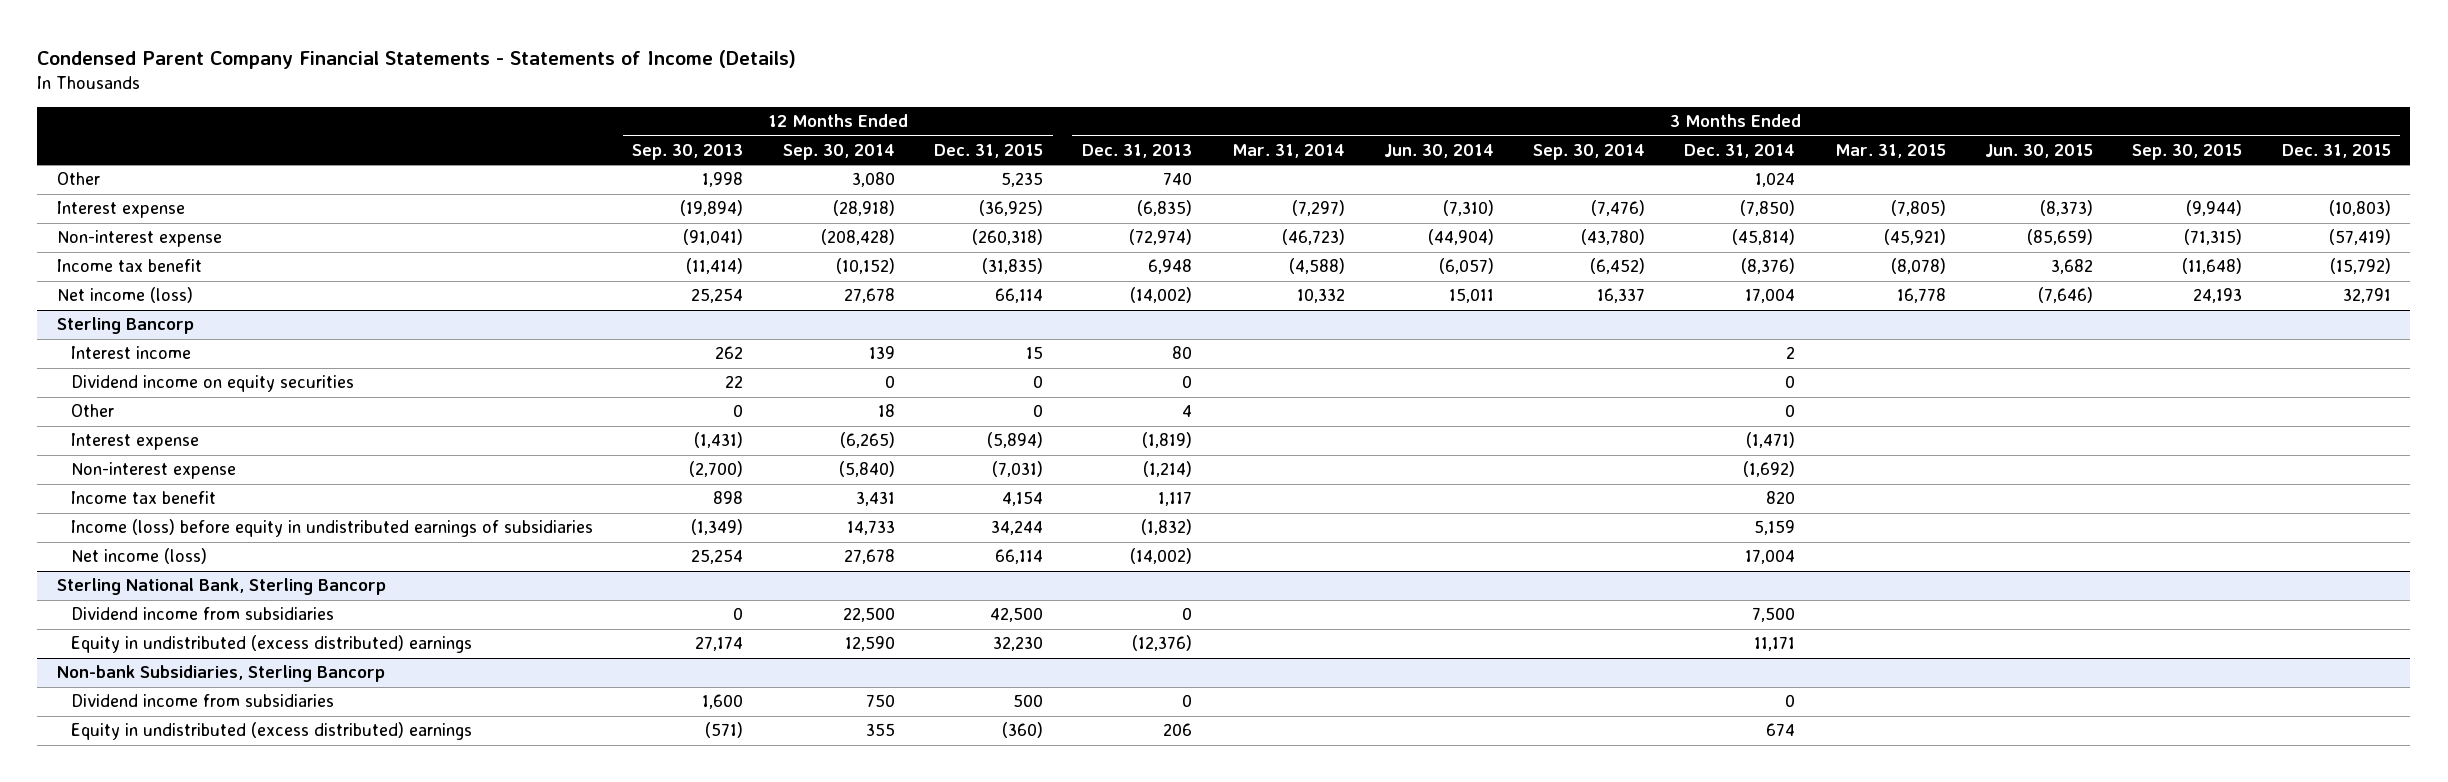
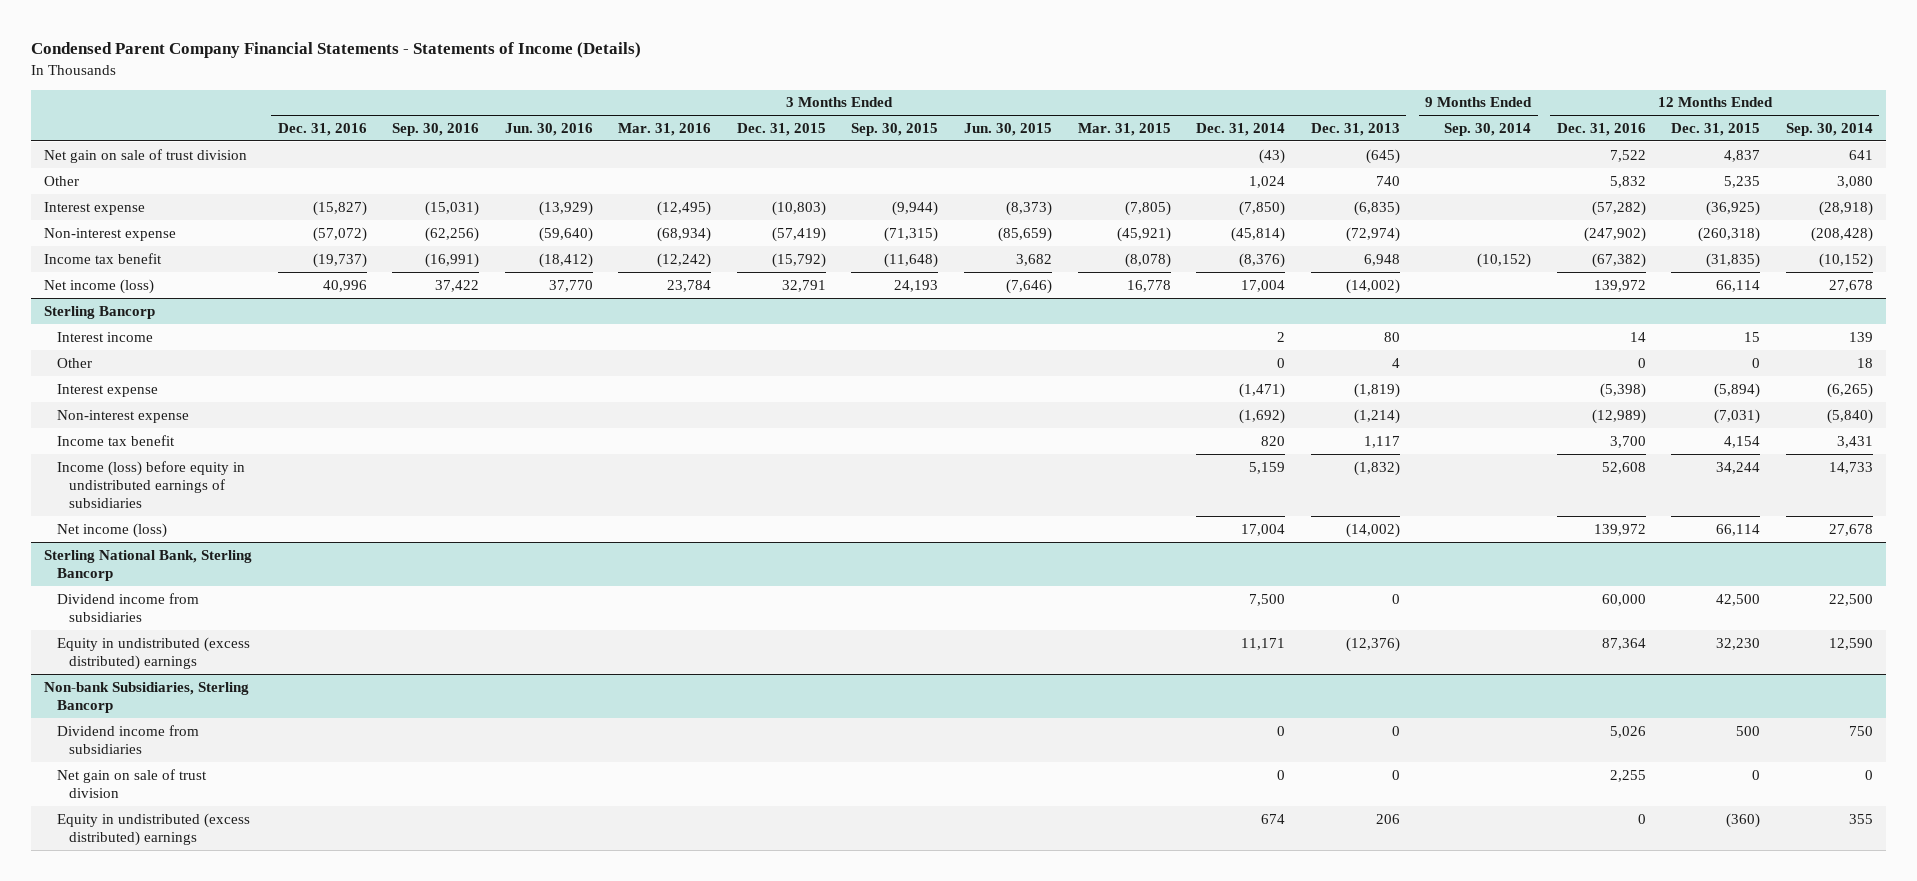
- | 12 Months Ended Sep. 30, 2013 | 12 Months Ended Sep. 30, 2014 | 12 Months Ended Dec. 31, 2015 | 3 Months Ended Dec. 31, 2013 | 3 Months Ended Mar. 31, 2014 | 3 Months Ended Jun. 30, 2014 | 3 Months Ended Sep. 30, 2014 | 3 Months Ended Dec. 31, 2014 | 3 Months Ended Mar. 31, 2015 | 3 Months Ended Jun. 30, 2015 | 3 Months Ended Sep. 30, 2015 | 3 Months Ended Dec. 31, 2015
+ | 3 Months Ended Dec. 31, 2016 | 3 Months Ended Sep. 30, 2016 | 3 Months Ended Jun. 30, 2016 | 3 Months Ended Mar. 31, 2016 | 3 Months Ended Dec. 31, 2015 | 3 Months Ended Sep. 30, 2015 | 3 Months Ended Jun. 30, 2015 | 3 Months Ended Mar. 31, 2015 | 3 Months Ended Dec. 31, 2014 | 3 Months Ended Dec. 31, 2013 | 9 Months Ended Sep. 30, 2014 | 12 Months Ended Dec. 31, 2016 | 12 Months Ended Dec. 31, 2015 | 12 Months Ended Sep. 30, 2014
+ Net gain on sale of trust division | | | | | | | | | (43) | (645) | | 7,522 | 4,837 | 641
@ Sterling Bancorp
- Dividend income on equity securities | 22 | 0 | 0 | 0 | | | | 0 | | | |
@ Non-bank Subsidiaries, Sterling Bancorp
+ Net gain on sale of trust division | | | | | | | | | 0 | 0 | | 2,255 | 0 | 0

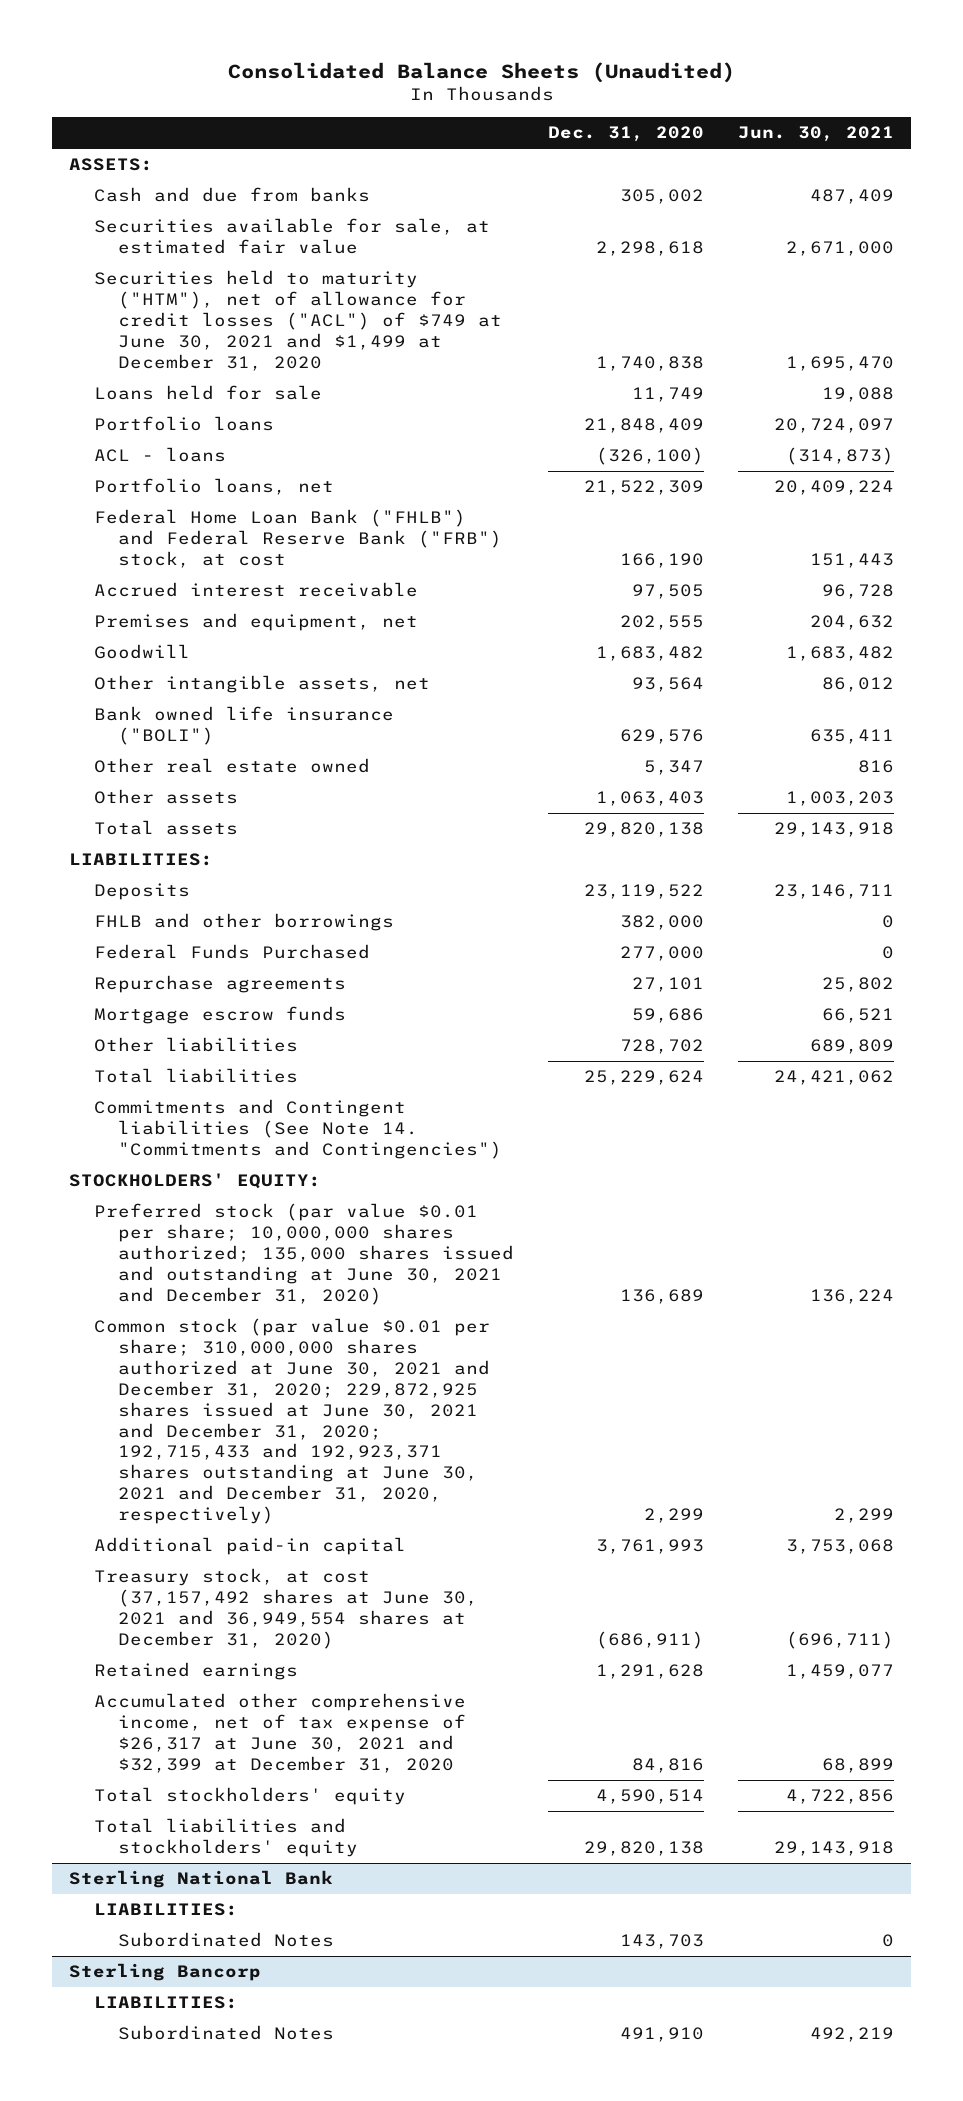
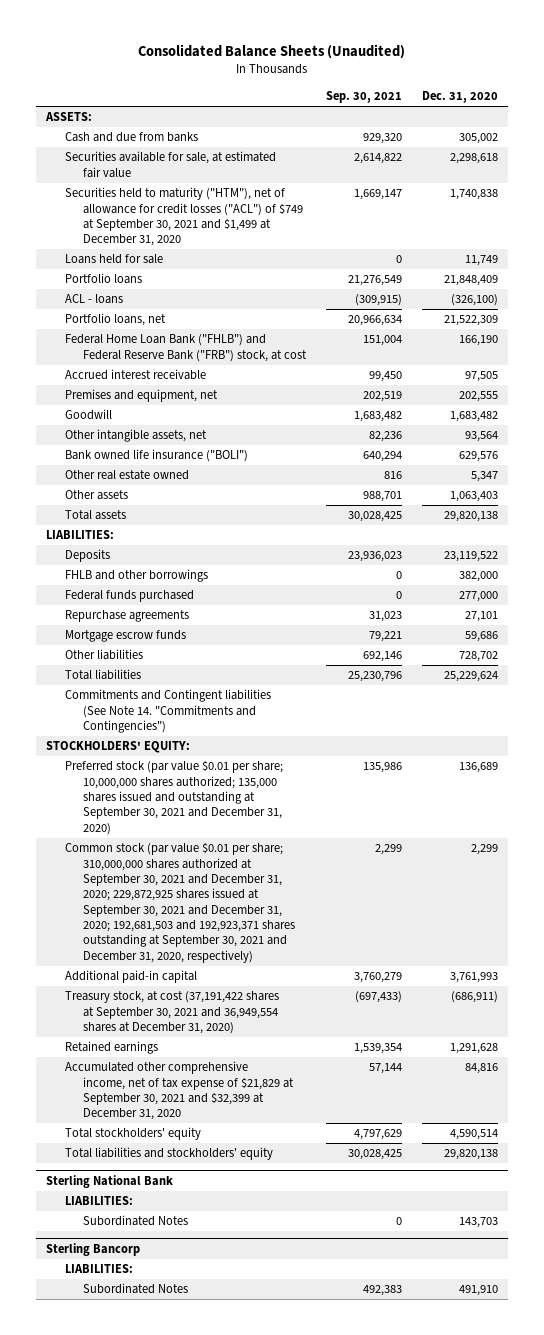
- | Dec. 31, 2020 | Jun. 30, 2021
+ | Sep. 30, 2021 | Dec. 31, 2020
- Securities held to maturity ("HTM"), net of allowance for credit losses ("ACL") of $749 at June 30, 2021 and $1,499 at December 31, 2020 | 1,740,838 | 1,695,470
+ Securities held to maturity ("HTM"), net of allowance for credit losses ("ACL") of $749 at September 30, 2021 and $1,499 at December 31, 2020 | 1,669,147 | 1,740,838
- Federal Funds Purchased | 277,000 | 0
+ Federal funds purchased | 0 | 277,000
- Preferred stock (par value $0.01 per share; 10,000,000 shares authorized; 135,000 shares issued and outstanding at June 30, 2021 and December 31, 2020) | 136,689 | 136,224
- Common stock (par value $0.01 per share; 310,000,000 shares authorized at June 30, 2021 and December 31, 2020; 229,872,925 shares issued at June 30, 2021 and December 31, 2020; 192,715,433 and 192,923,371 shares outstanding at June 30, 2021 and December 31, 2020, respectively) | 2,299 | 2,299
+ Preferred stock (par value $0.01 per share; 10,000,000 shares authorized; 135,000 shares issued and outstanding at September 30, 2021 and December 31, 2020) | 135,986 | 136,689
+ Common stock (par value $0.01 per share; 310,000,000 shares authorized at September 30, 2021 and December 31, 2020; 229,872,925 shares issued at September 30, 2021 and December 31, 2020; 192,681,503 and 192,923,371 shares outstanding at September 30, 2021 and December 31, 2020, respectively) | 2,299 | 2,299
- Treasury stock, at cost (37,157,492 shares at June 30, 2021 and 36,949,554 shares at December 31, 2020) | (686,911) | (696,711)
+ Treasury stock, at cost (37,191,422 shares at September 30, 2021 and 36,949,554 shares at December 31, 2020) | (697,433) | (686,911)
- Accumulated other comprehensive income, net of tax expense of $26,317 at June 30, 2021 and $32,399 at December 31, 2020 | 84,816 | 68,899
+ Accumulated other comprehensive income, net of tax expense of $21,829 at September 30, 2021 and $32,399 at December 31, 2020 | 57,144 | 84,816

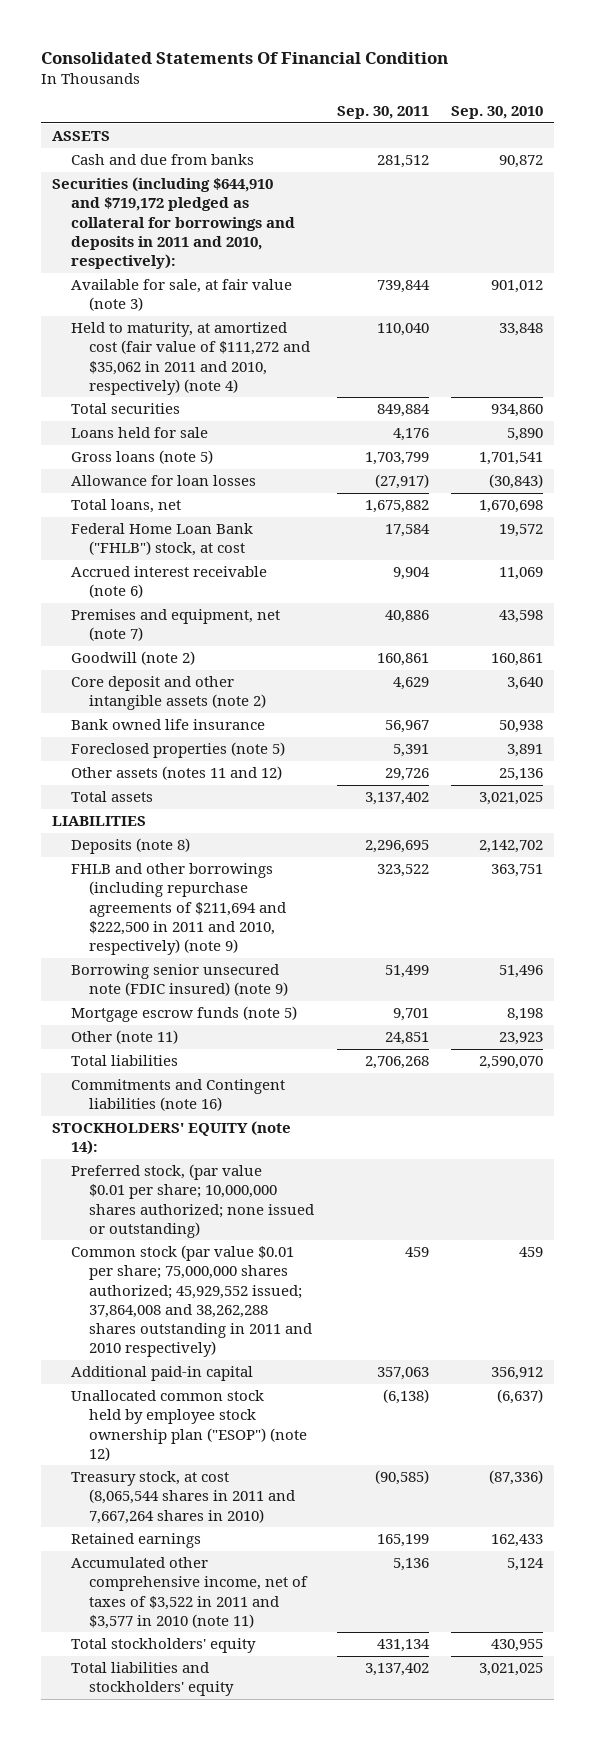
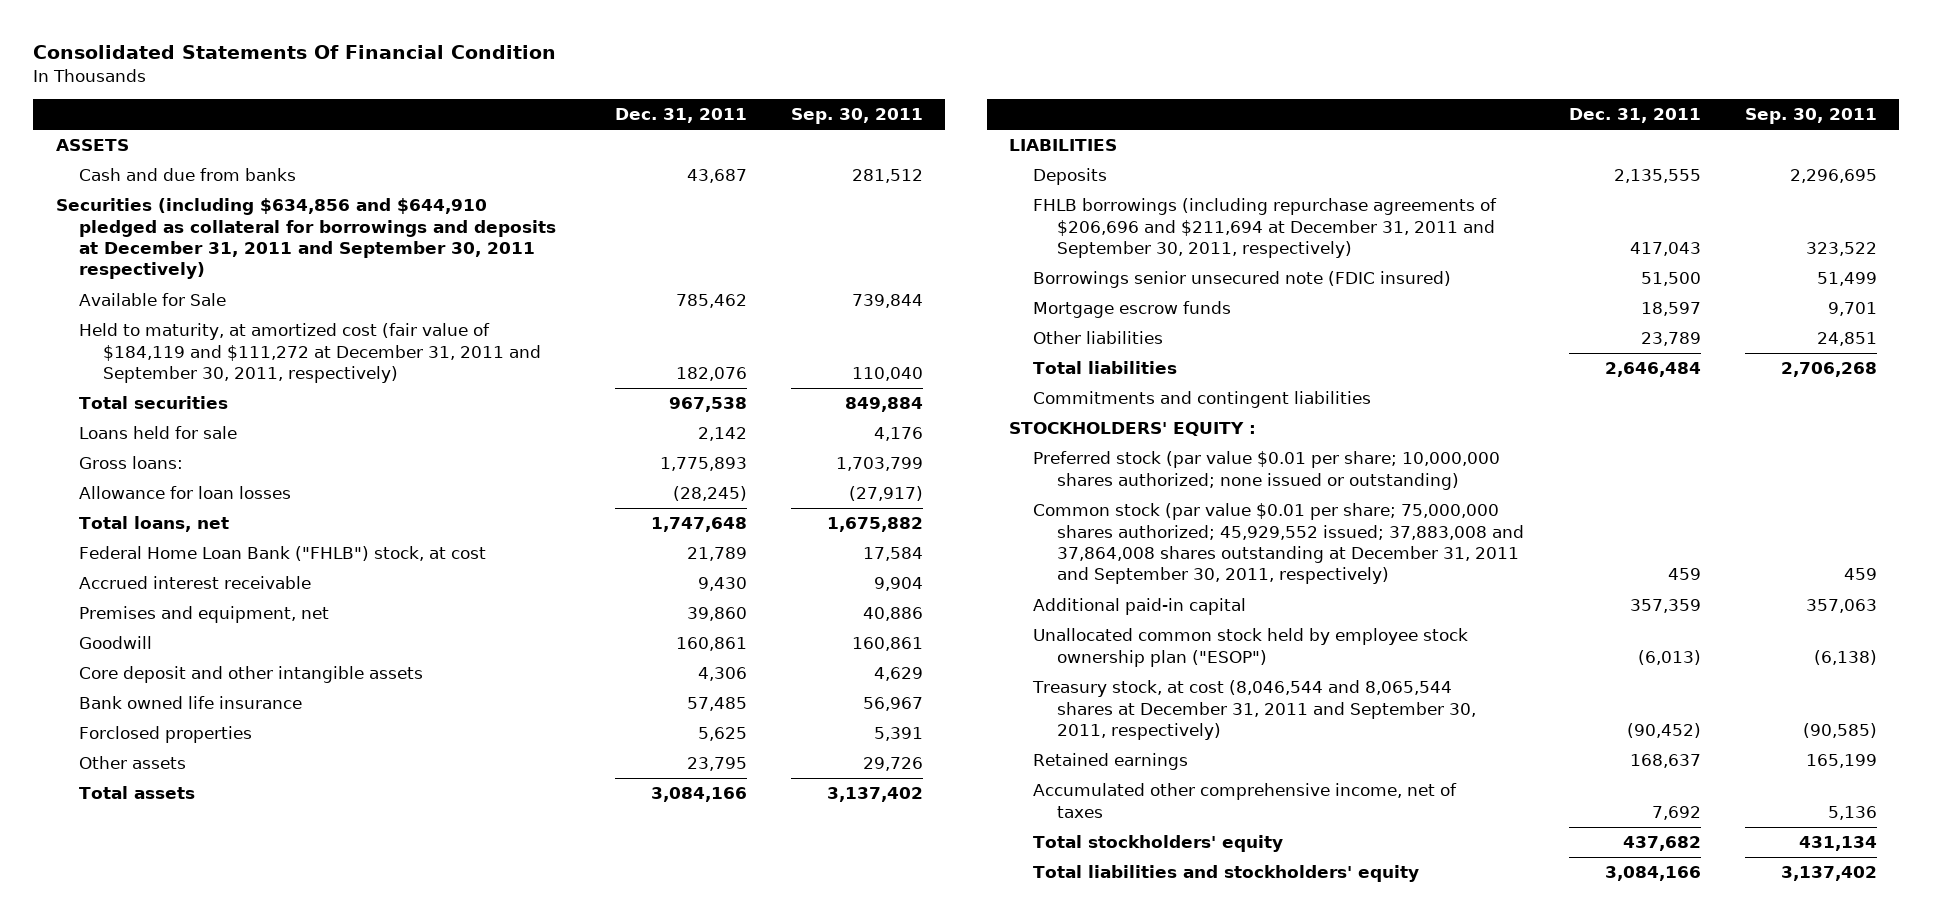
- | Sep. 30, 2011 | Sep. 30, 2010
+ | Dec. 31, 2011 | Sep. 30, 2011
- Securities (including $644,910 and $719,172 pledged as collateral for borrowings and deposits in 2011 and 2010, respectively):
- Available for sale, at fair value (note 3) | 739,844 | 901,012
- Held to maturity, at amortized cost (fair value of $111,272 and $35,062 in 2011 and 2010, respectively) (note 4) | 110,040 | 33,848
+ Securities (including $634,856 and $644,910 pledged as collateral for borrowings and deposits at December 31, 2011 and September 30, 2011 respectively)
+ Available for Sale | 785,462 | 739,844
+ Held to maturity, at amortized cost (fair value of $184,119 and $111,272 at December 31, 2011 and September 30, 2011, respectively) | 182,076 | 110,040
- Gross loans (note 5) | 1,703,799 | 1,701,541
+ Gross loans: | 1,775,893 | 1,703,799
- Accrued interest receivable (note 6) | 9,904 | 11,069
- Premises and equipment, net (note 7) | 40,886 | 43,598
- Goodwill (note 2) | 160,861 | 160,861
- Core deposit and other intangible assets (note 2) | 4,629 | 3,640
+ Accrued interest receivable | 9,430 | 9,904
+ Premises and equipment, net | 39,860 | 40,886
+ Goodwill | 160,861 | 160,861
+ Core deposit and other intangible assets | 4,306 | 4,629
- Foreclosed properties (note 5) | 5,391 | 3,891
- Other assets (notes 11 and 12) | 29,726 | 25,136
+ Forclosed properties | 5,625 | 5,391
+ Other assets | 23,795 | 29,726
- Deposits (note 8) | 2,296,695 | 2,142,702
- FHLB and other borrowings (including repurchase agreements of $211,694 and $222,500 in 2011 and 2010, respectively) (note 9) | 323,522 | 363,751
- Borrowing senior unsecured note (FDIC insured) (note 9) | 51,499 | 51,496
- Mortgage escrow funds (note 5) | 9,701 | 8,198
- Other (note 11) | 24,851 | 23,923
+ Deposits | 2,135,555 | 2,296,695
+ FHLB borrowings (including repurchase agreements of $206,696 and $211,694 at December 31, 2011 and September 30, 2011, respectively) | 417,043 | 323,522
+ Borrowings senior unsecured note (FDIC insured) | 51,500 | 51,499
+ Mortgage escrow funds | 18,597 | 9,701
+ Other liabilities | 23,789 | 24,851
- Commitments and Contingent liabilities (note 16)
- STOCKHOLDERS' EQUITY (note 14):
- Preferred stock, (par value $0.01 per share; 10,000,000 shares authorized; none issued or outstanding)
- Common stock (par value $0.01 per share; 75,000,000 shares authorized; 45,929,552 issued; 37,864,008 and 38,262,288 shares outstanding in 2011 and 2010 respectively) | 459 | 459
+ Commitments and contingent liabilities
+ STOCKHOLDERS' EQUITY :
+ Preferred stock (par value $0.01 per share; 10,000,000 shares authorized; none issued or outstanding)
+ Common stock (par value $0.01 per share; 75,000,000 shares authorized; 45,929,552 issued; 37,883,008 and 37,864,008 shares outstanding at December 31, 2011 and September 30, 2011, respectively) | 459 | 459
- Unallocated common stock held by employee stock ownership plan ("ESOP") (note 12) | (6,138) | (6,637)
- Treasury stock, at cost (8,065,544 shares in 2011 and 7,667,264 shares in 2010) | (90,585) | (87,336)
+ Unallocated common stock held by employee stock ownership plan ("ESOP") | (6,013) | (6,138)
+ Treasury stock, at cost (8,046,544 and 8,065,544 shares at December 31, 2011 and September 30, 2011, respectively) | (90,452) | (90,585)
- Accumulated other comprehensive income, net of taxes of $3,522 in 2011 and $3,577 in 2010 (note 11) | 5,136 | 5,124
+ Accumulated other comprehensive income, net of taxes | 7,692 | 5,136

